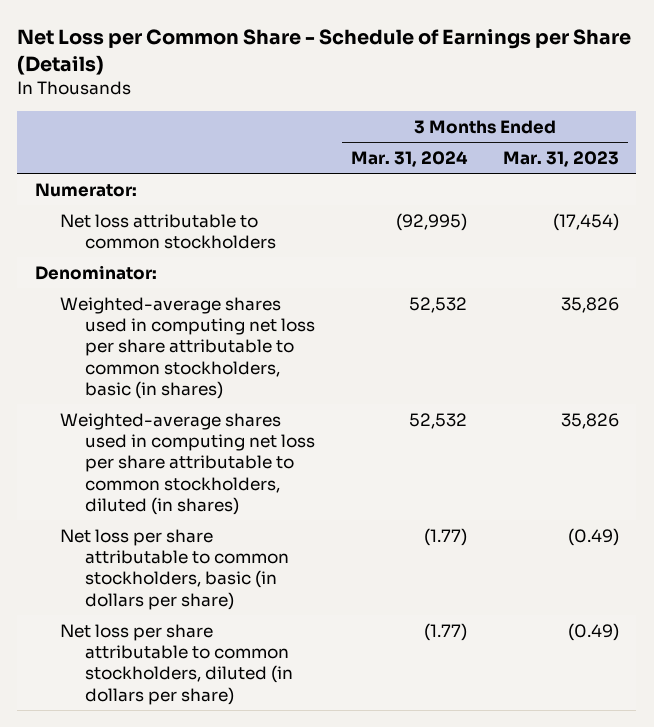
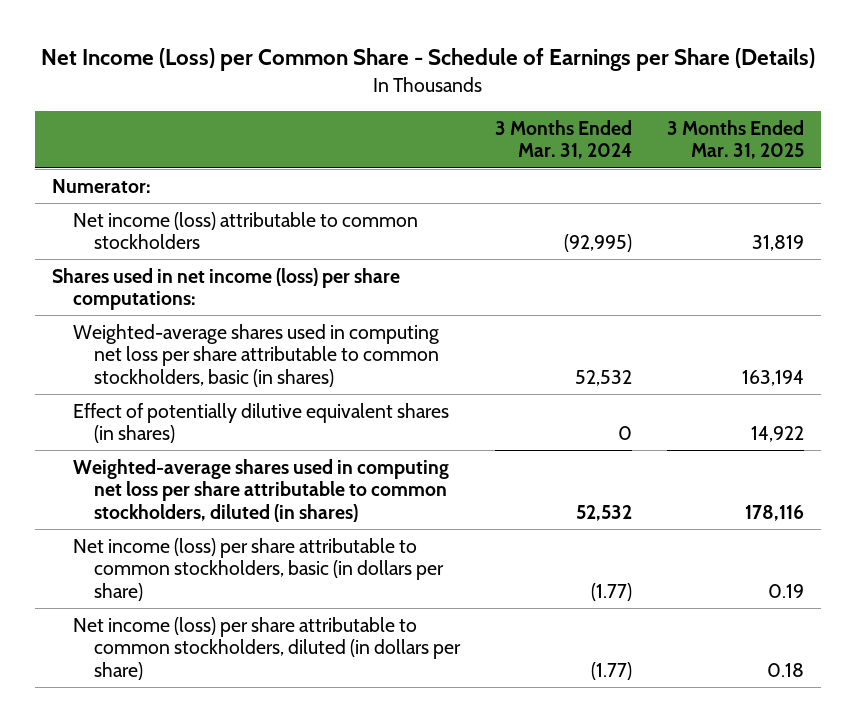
- Net Loss per Common Share - Schedule of Earnings per Share (Details)
+ Net Income (Loss) per Common Share - Schedule of Earnings per Share (Details)
- | 3 Months Ended Mar. 31, 2024 | 3 Months Ended Mar. 31, 2023
+ | 3 Months Ended Mar. 31, 2024 | 3 Months Ended Mar. 31, 2025
- Net loss attributable to common stockholders | (92,995) | (17,454)
- Denominator:
+ Net income (loss) attributable to common stockholders | (92,995) | 31,819
+ Shares used in net income (loss) per share computations:
+ Effect of potentially dilutive equivalent shares (in shares) | 0 | 14,922
- Net loss per share attributable to common stockholders, basic (in dollars per share) | (1.77) | (0.49)
- Net loss per share attributable to common stockholders, diluted (in dollars per share) | (1.77) | (0.49)
+ Net income (loss) per share attributable to common stockholders, basic (in dollars per share) | (1.77) | 0.19
+ Net income (loss) per share attributable to common stockholders, diluted (in dollars per share) | (1.77) | 0.18

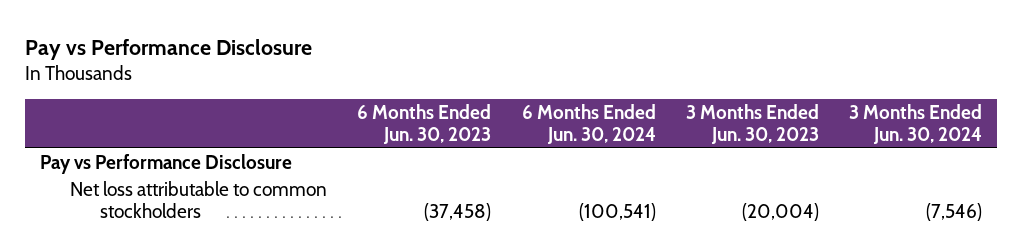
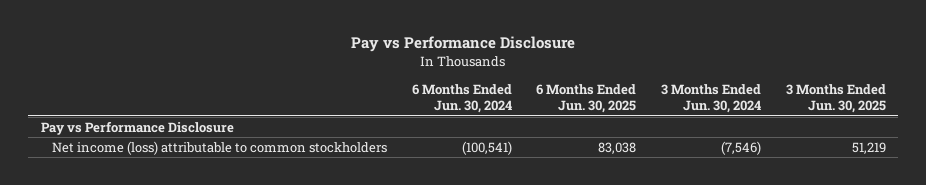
- | 6 Months Ended Jun. 30, 2023 | 6 Months Ended Jun. 30, 2024 | 3 Months Ended Jun. 30, 2023 | 3 Months Ended Jun. 30, 2024
+ | 6 Months Ended Jun. 30, 2024 | 6 Months Ended Jun. 30, 2025 | 3 Months Ended Jun. 30, 2024 | 3 Months Ended Jun. 30, 2025
- Net loss attributable to common stockholders | (37,458) | (100,541) | (20,004) | (7,546)
+ Net income (loss) attributable to common stockholders | (100,541) | 83,038 | (7,546) | 51,219

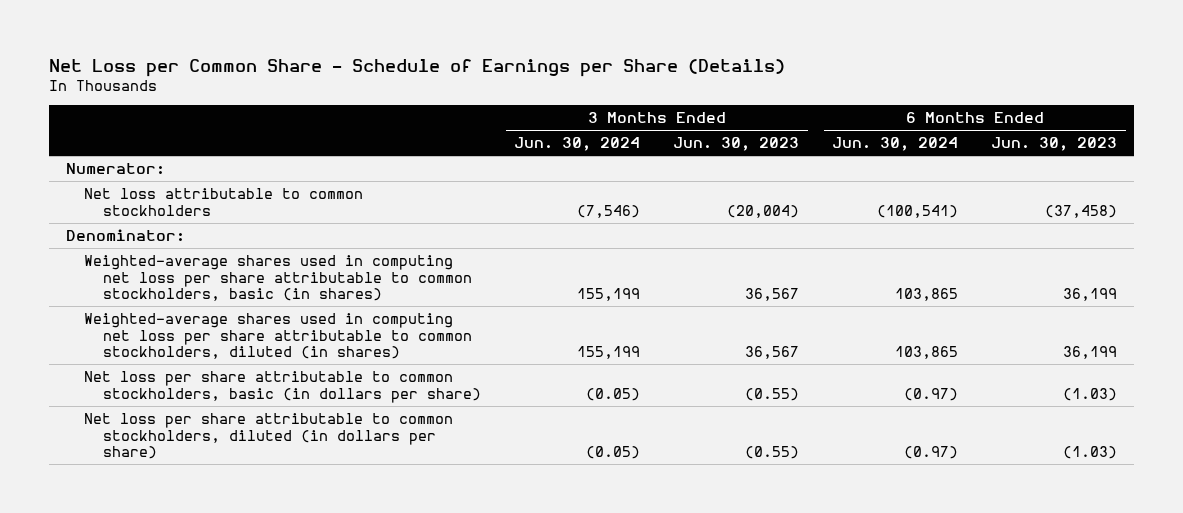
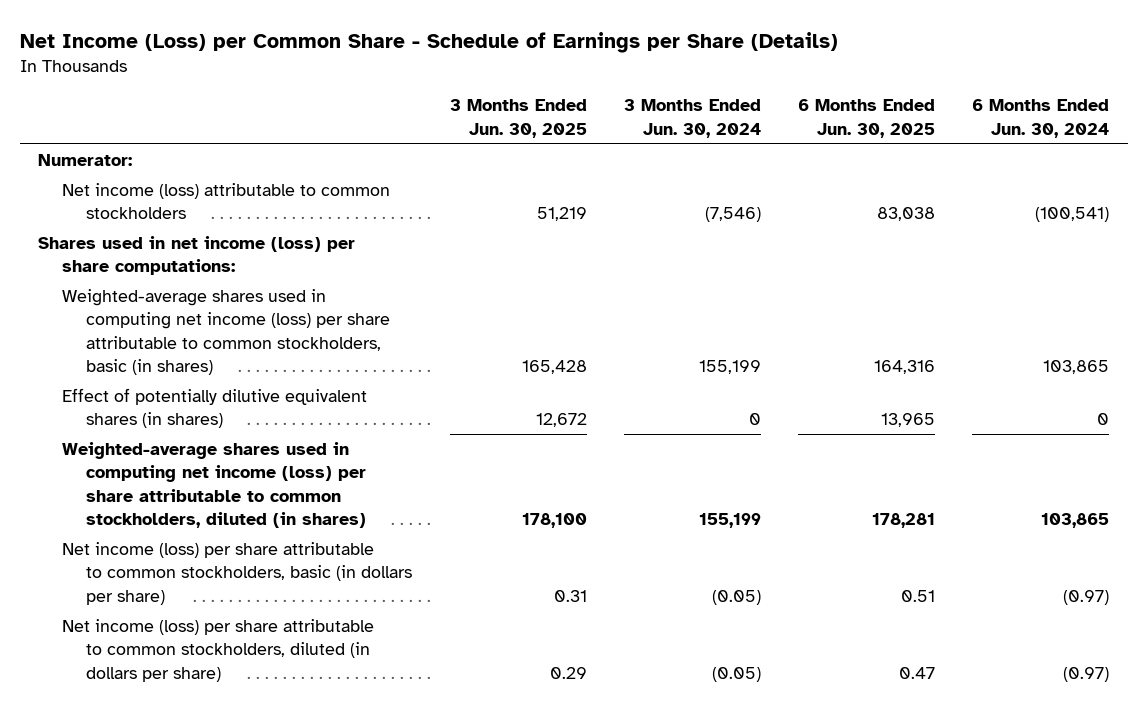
- Net Loss per Common Share - Schedule of Earnings per Share (Details)
+ Net Income (Loss) per Common Share - Schedule of Earnings per Share (Details)
- | 3 Months Ended Jun. 30, 2024 | 3 Months Ended Jun. 30, 2023 | 6 Months Ended Jun. 30, 2024 | 6 Months Ended Jun. 30, 2023
+ | 3 Months Ended Jun. 30, 2025 | 3 Months Ended Jun. 30, 2024 | 6 Months Ended Jun. 30, 2025 | 6 Months Ended Jun. 30, 2024
- Net loss attributable to common stockholders | (7,546) | (20,004) | (100,541) | (37,458)
- Denominator:
- Weighted-average shares used in computing net loss per share attributable to common stockholders, basic (in shares) | 155,199 | 36,567 | 103,865 | 36,199
- Weighted-average shares used in computing net loss per share attributable to common stockholders, diluted (in shares) | 155,199 | 36,567 | 103,865 | 36,199
- Net loss per share attributable to common stockholders, basic (in dollars per share) | (0.05) | (0.55) | (0.97) | (1.03)
- Net loss per share attributable to common stockholders, diluted (in dollars per share) | (0.05) | (0.55) | (0.97) | (1.03)
+ Net income (loss) attributable to common stockholders | 51,219 | (7,546) | 83,038 | (100,541)
+ Shares used in net income (loss) per share computations:
+ Weighted-average shares used in computing net income (loss) per share attributable to common stockholders, basic (in shares) | 165,428 | 155,199 | 164,316 | 103,865
+ Effect of potentially dilutive equivalent shares (in shares) | 12,672 | 0 | 13,965 | 0
+ Weighted-average shares used in computing net income (loss) per share attributable to common stockholders, diluted (in shares) | 178,100 | 155,199 | 178,281 | 103,865
+ Net income (loss) per share attributable to common stockholders, basic (in dollars per share) | 0.31 | (0.05) | 0.51 | (0.97)
+ Net income (loss) per share attributable to common stockholders, diluted (in dollars per share) | 0.29 | (0.05) | 0.47 | (0.97)

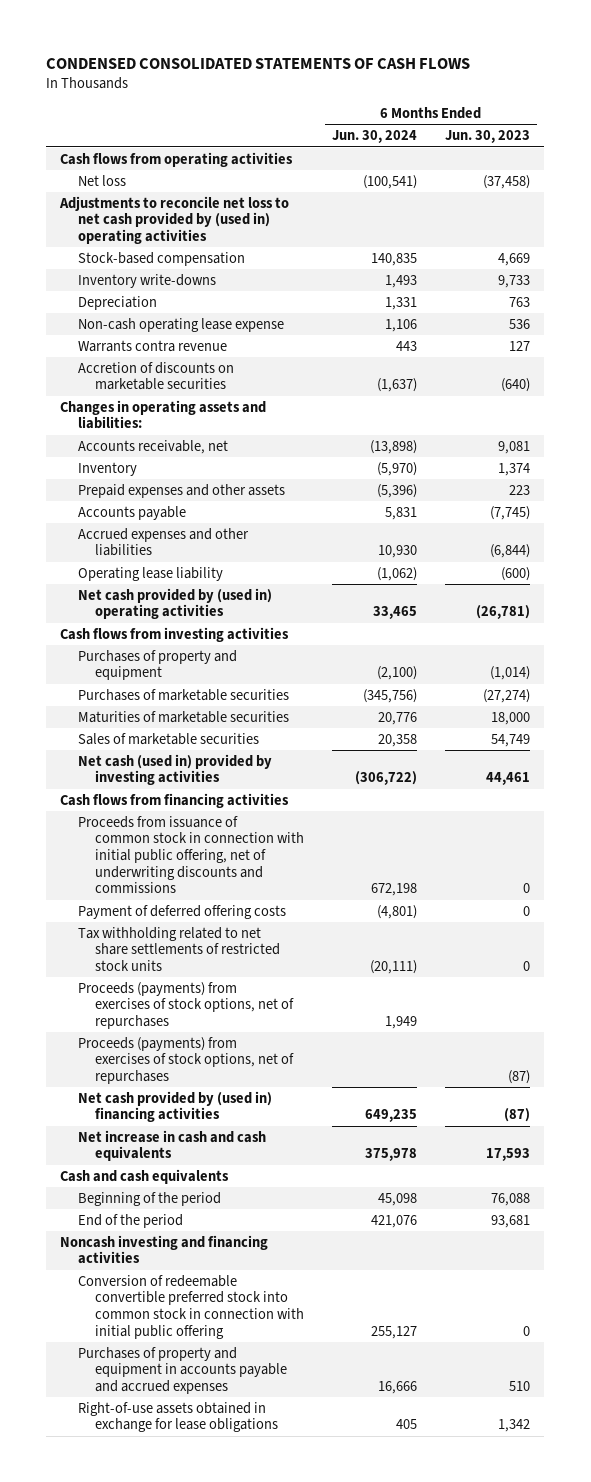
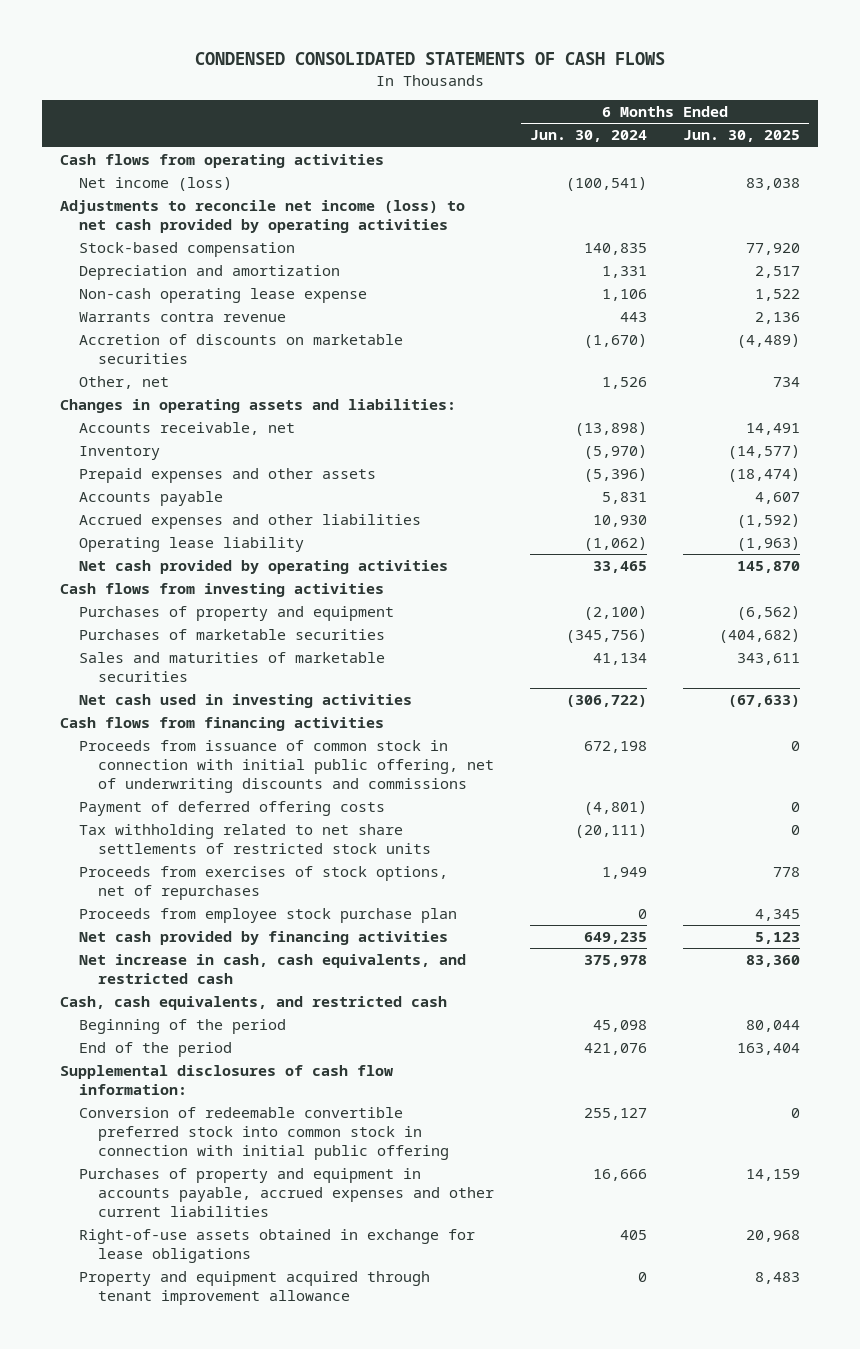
- | 6 Months Ended Jun. 30, 2024 | 6 Months Ended Jun. 30, 2023
+ | 6 Months Ended Jun. 30, 2024 | 6 Months Ended Jun. 30, 2025
- Net loss | (100,541) | (37,458)
- Adjustments to reconcile net loss to net cash provided by (used in) operating activities
+ Net income (loss) | (100,541) | 83,038
+ Adjustments to reconcile net income (loss) to net cash provided by operating activities
- Inventory write-downs | 1,493 | 9,733
- Depreciation | 1,331 | 763
+ Depreciation and amortization | 1,331 | 2,517
- Accretion of discounts on marketable securities | (1,637) | (640)
+ Accretion of discounts on marketable securities | (1,670) | (4,489)
+ Other, net | 1,526 | 734
- Net cash provided by (used in) operating activities | 33,465 | (26,781)
+ Net cash provided by operating activities | 33,465 | 145,870
- Maturities of marketable securities | 20,776 | 18,000
- Sales of marketable securities | 20,358 | 54,749
- Net cash (used in) provided by investing activities | (306,722) | 44,461
+ Sales and maturities of marketable securities | 41,134 | 343,611
+ Net cash used in investing activities | (306,722) | (67,633)
- Proceeds (payments) from exercises of stock options, net of repurchases | 1,949 |
- Proceeds (payments) from exercises of stock options, net of repurchases | | (87)
- Net cash provided by (used in) financing activities | 649,235 | (87)
- Net increase in cash and cash equivalents | 375,978 | 17,593
- Cash and cash equivalents
+ Proceeds from exercises of stock options, net of repurchases | 1,949 | 778
+ Proceeds from employee stock purchase plan | 0 | 4,345
+ Net cash provided by financing activities | 649,235 | 5,123
+ Net increase in cash, cash equivalents, and restricted cash | 375,978 | 83,360
+ Cash, cash equivalents, and restricted cash
- Noncash investing and financing activities
+ Supplemental disclosures of cash flow information:
- Purchases of property and equipment in accounts payable and accrued expenses | 16,666 | 510
+ Purchases of property and equipment in accounts payable, accrued expenses and other current liabilities | 16,666 | 14,159
+ Property and equipment acquired through tenant improvement allowance | 0 | 8,483

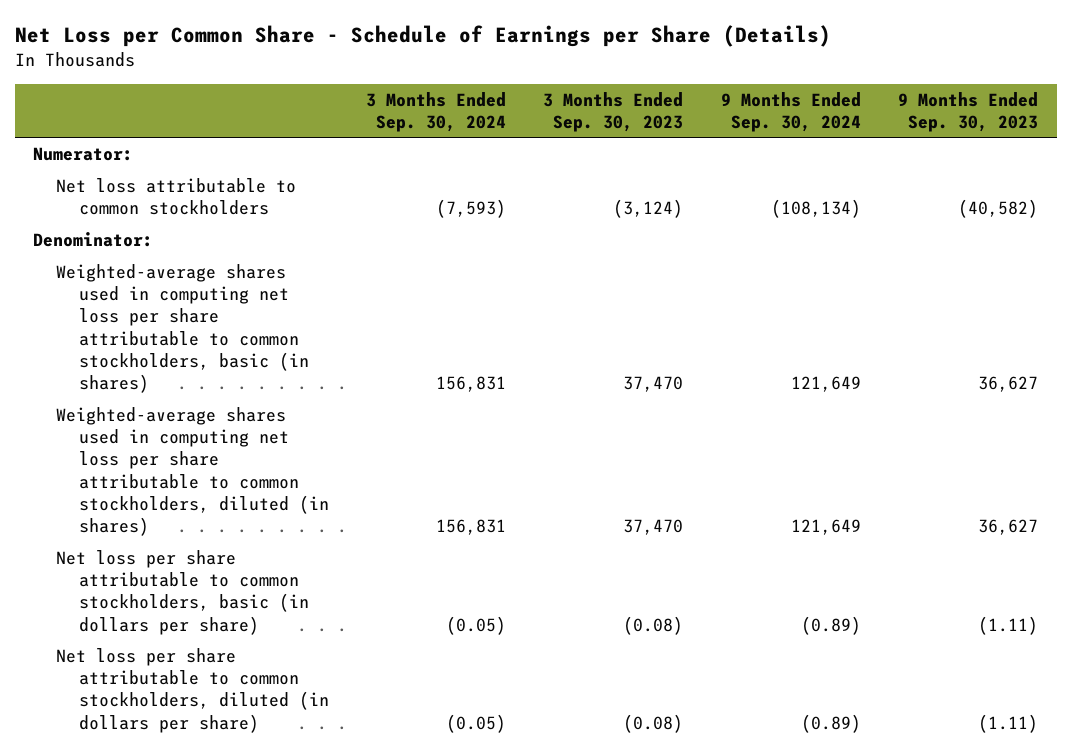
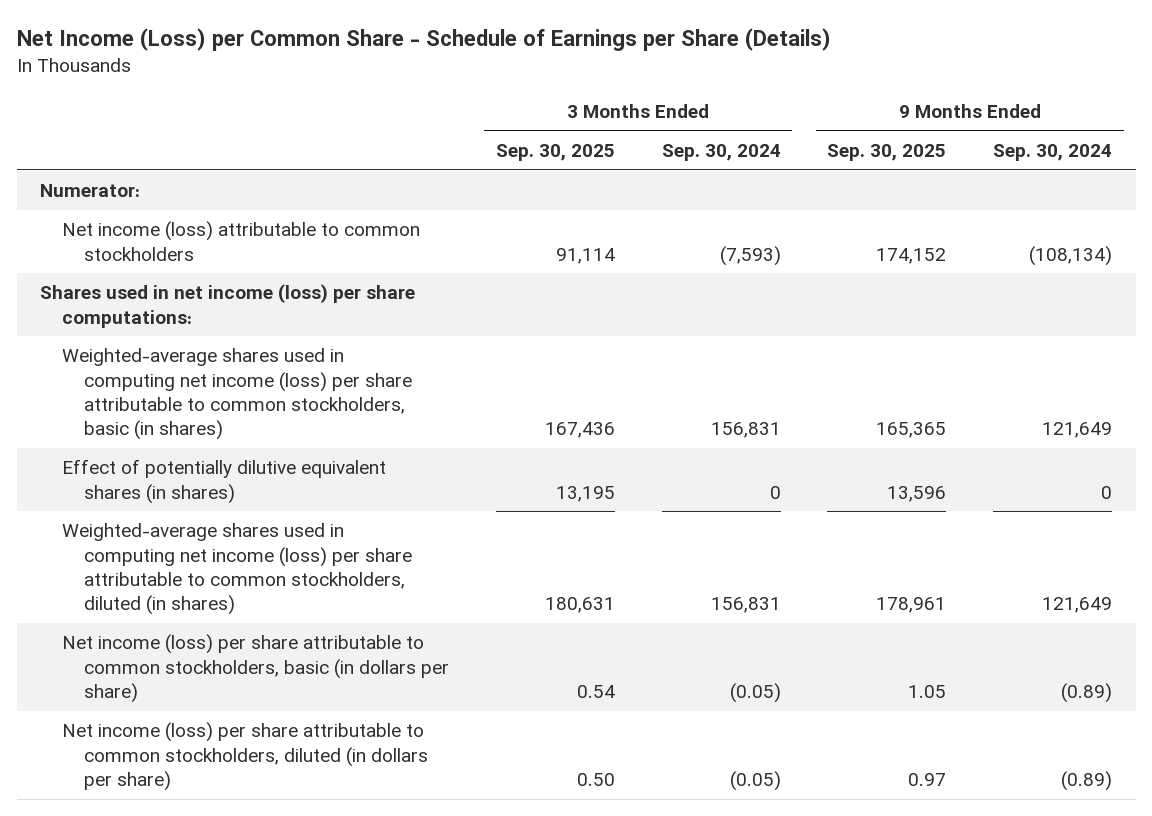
- Net Loss per Common Share - Schedule of Earnings per Share (Details)
+ Net Income (Loss) per Common Share - Schedule of Earnings per Share (Details)
- | 3 Months Ended Sep. 30, 2024 | 3 Months Ended Sep. 30, 2023 | 9 Months Ended Sep. 30, 2024 | 9 Months Ended Sep. 30, 2023
+ | 3 Months Ended Sep. 30, 2025 | 3 Months Ended Sep. 30, 2024 | 9 Months Ended Sep. 30, 2025 | 9 Months Ended Sep. 30, 2024
- Net loss attributable to common stockholders | (7,593) | (3,124) | (108,134) | (40,582)
- Denominator:
- Weighted-average shares used in computing net loss per share attributable to common stockholders, basic (in shares) | 156,831 | 37,470 | 121,649 | 36,627
- Weighted-average shares used in computing net loss per share attributable to common stockholders, diluted (in shares) | 156,831 | 37,470 | 121,649 | 36,627
- Net loss per share attributable to common stockholders, basic (in dollars per share) | (0.05) | (0.08) | (0.89) | (1.11)
- Net loss per share attributable to common stockholders, diluted (in dollars per share) | (0.05) | (0.08) | (0.89) | (1.11)
+ Net income (loss) attributable to common stockholders | 91,114 | (7,593) | 174,152 | (108,134)
+ Shares used in net income (loss) per share computations:
+ Weighted-average shares used in computing net income (loss) per share attributable to common stockholders, basic (in shares) | 167,436 | 156,831 | 165,365 | 121,649
+ Effect of potentially dilutive equivalent shares (in shares) | 13,195 | 0 | 13,596 | 0
+ Weighted-average shares used in computing net income (loss) per share attributable to common stockholders, diluted (in shares) | 180,631 | 156,831 | 178,961 | 121,649
+ Net income (loss) per share attributable to common stockholders, basic (in dollars per share) | 0.54 | (0.05) | 1.05 | (0.89)
+ Net income (loss) per share attributable to common stockholders, diluted (in dollars per share) | 0.50 | (0.05) | 0.97 | (0.89)

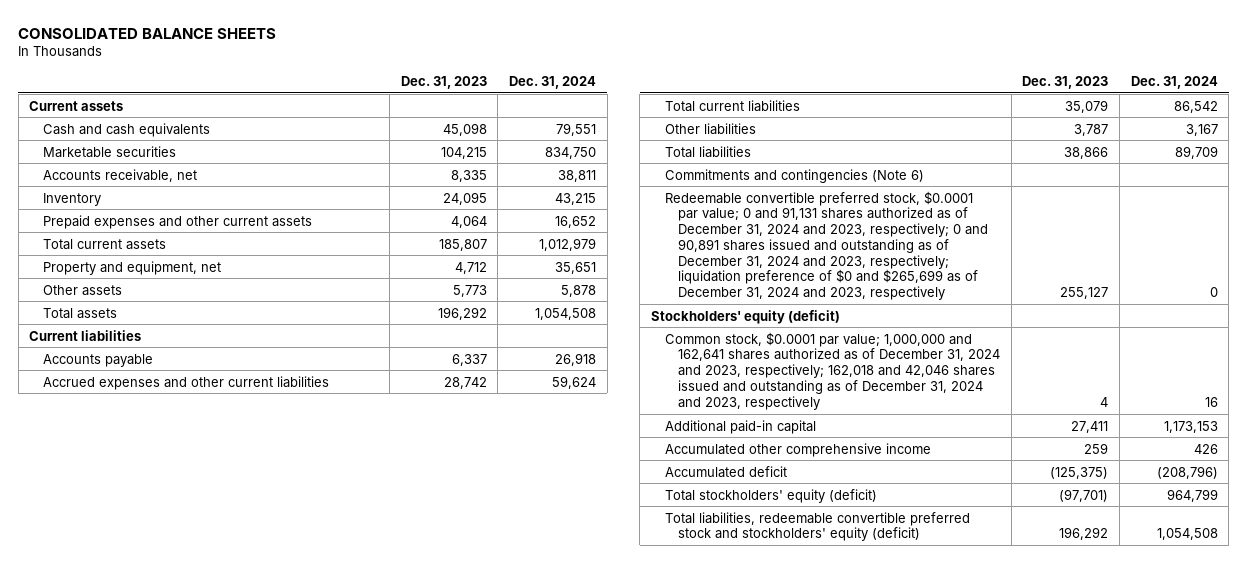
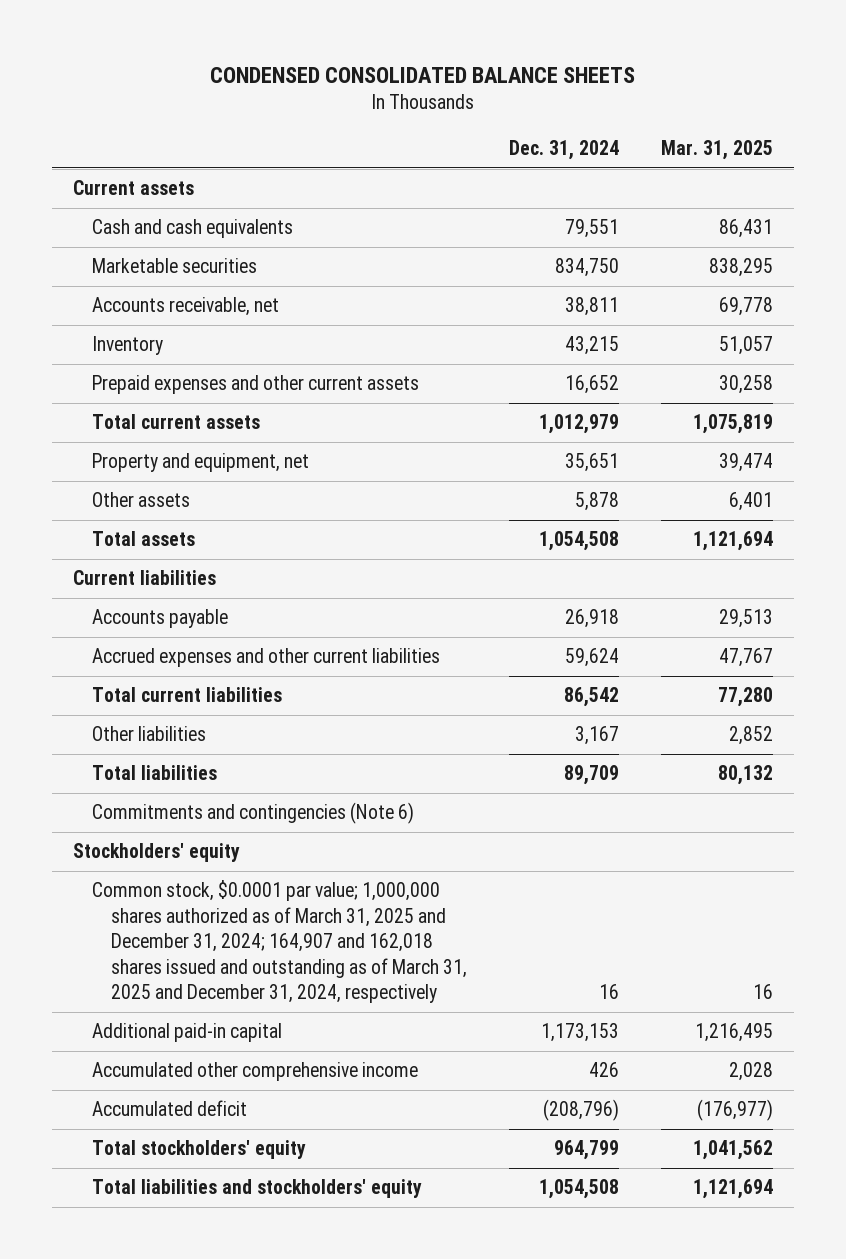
- CONSOLIDATED BALANCE SHEETS
+ CONDENSED CONSOLIDATED BALANCE SHEETS
- | Dec. 31, 2023 | Dec. 31, 2024
+ | Dec. 31, 2024 | Mar. 31, 2025
- Redeemable convertible preferred stock, $0.0001 par value; 0 and 91,131 shares authorized as of December 31, 2024 and 2023, respectively; 0 and 90,891 shares issued and outstanding as of December 31, 2024 and 2023, respectively; liquidation preference of $0 and $265,699 as of December 31, 2024 and 2023, respectively | 255,127 | 0
- Stockholders' equity (deficit)
- Common stock, $0.0001 par value; 1,000,000 and 162,641 shares authorized as of December 31, 2024 and 2023, respectively; 162,018 and 42,046 shares issued and outstanding as of December 31, 2024 and 2023, respectively | 4 | 16
+ Stockholders' equity
+ Common stock, $0.0001 par value; 1,000,000 shares authorized as of March 31, 2025 and December 31, 2024; 164,907 and 162,018 shares issued and outstanding as of March 31, 2025 and December 31, 2024, respectively | 16 | 16
- Total stockholders' equity (deficit) | (97,701) | 964,799
- Total liabilities, redeemable convertible preferred stock and stockholders' equity (deficit) | 196,292 | 1,054,508
+ Total stockholders' equity | 964,799 | 1,041,562
+ Total liabilities and stockholders' equity | 1,054,508 | 1,121,694

